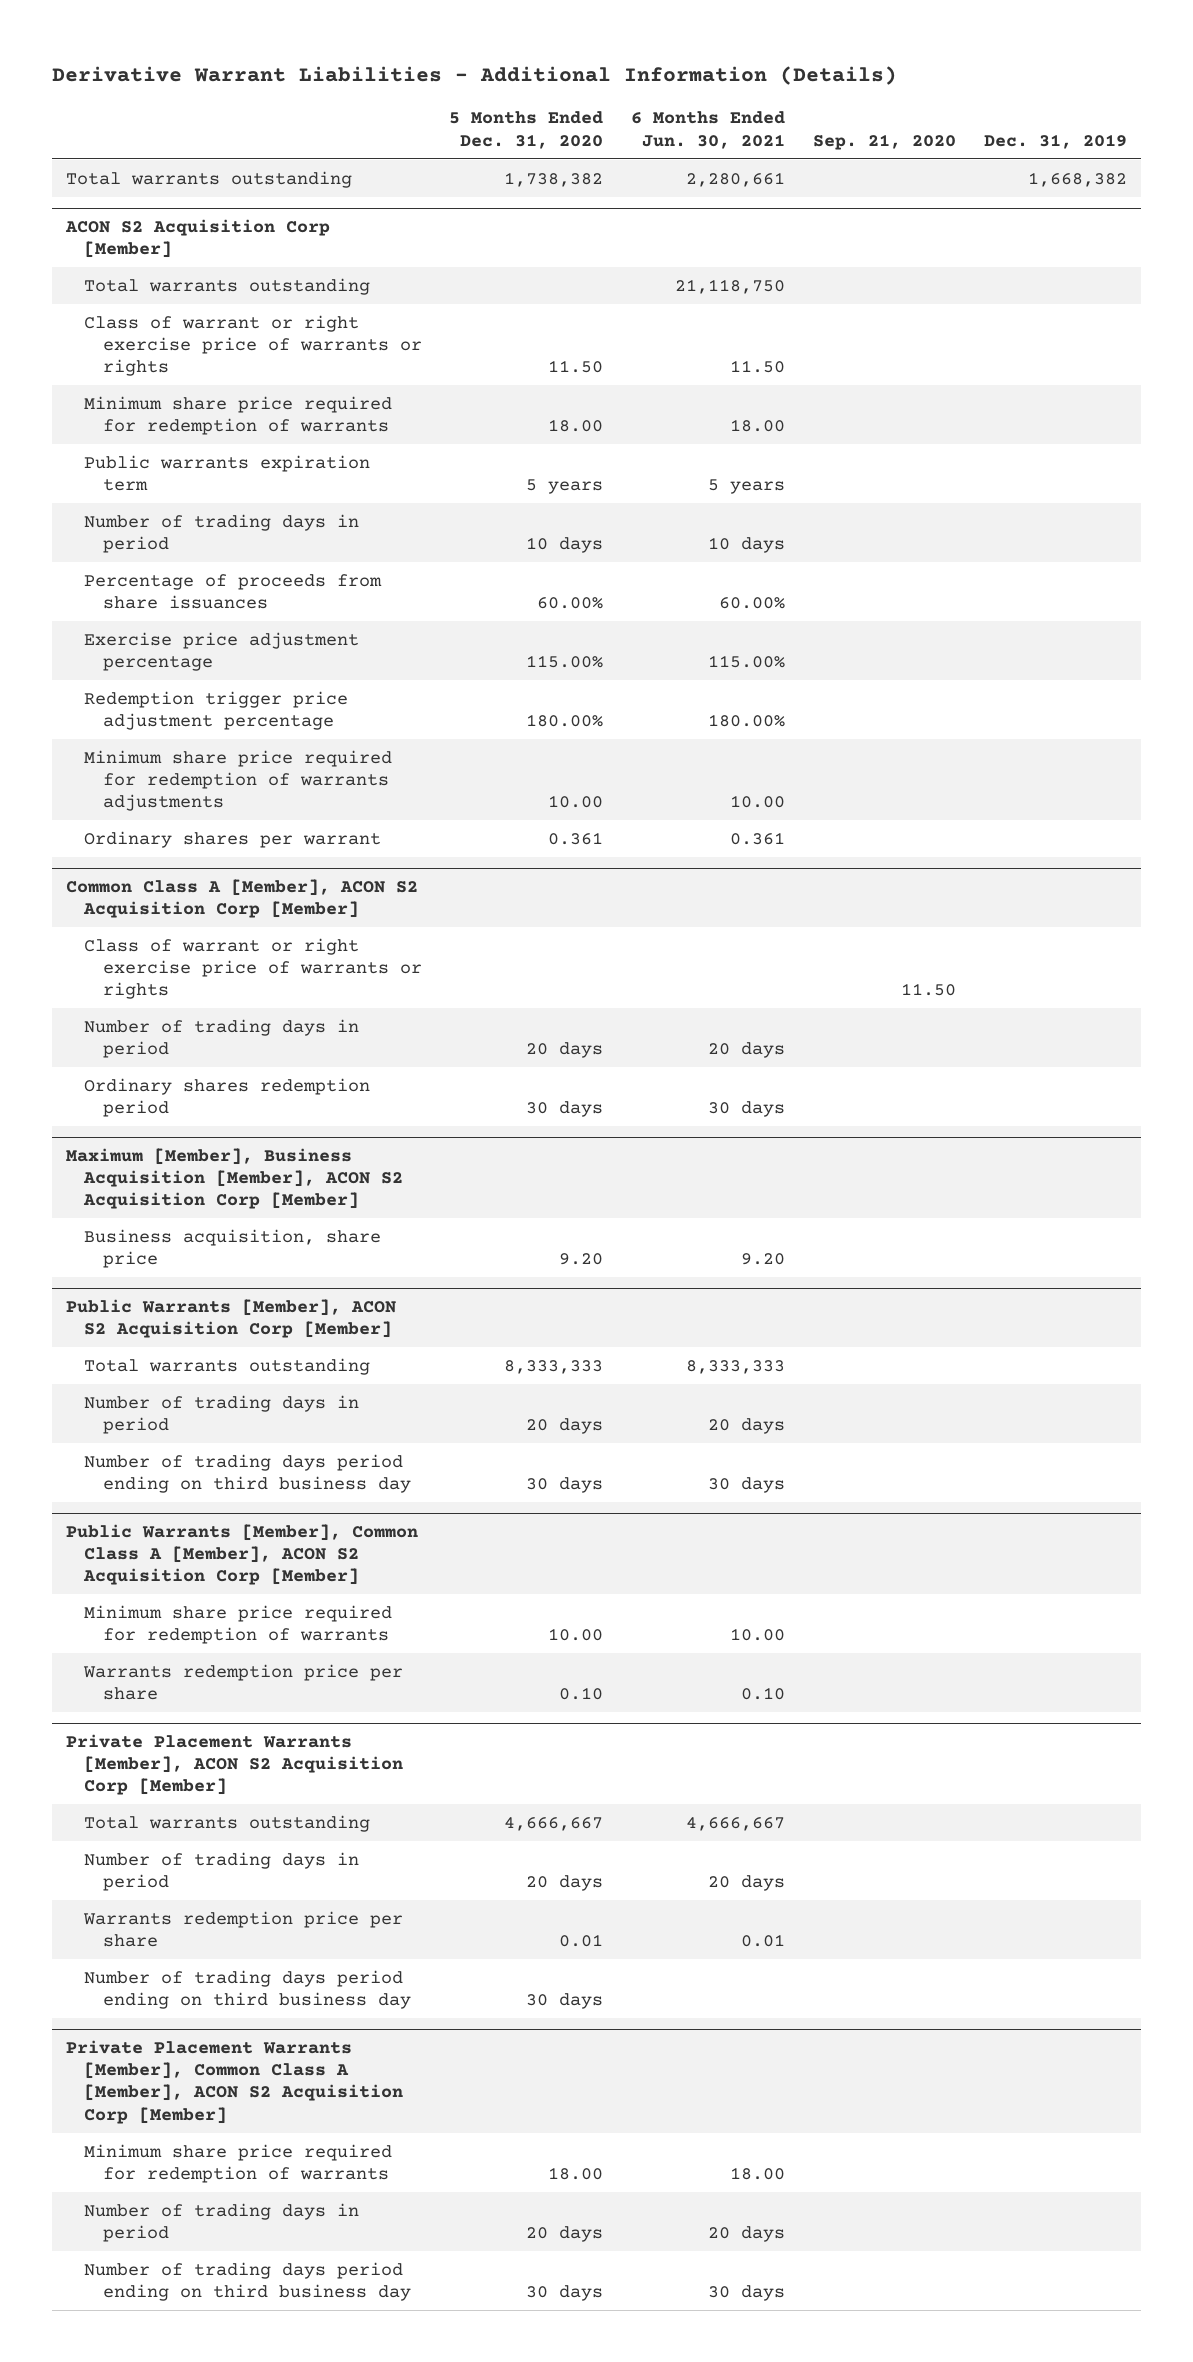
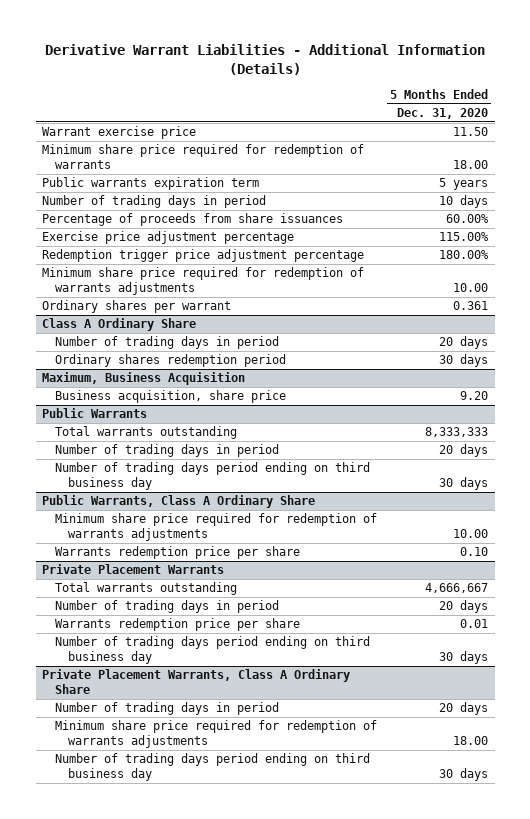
- | 5 Months Ended Dec. 31, 2020 | 6 Months Ended Jun. 30, 2021 | Sep. 21, 2020 | Dec. 31, 2019
+ | 5 Months Ended Dec. 31, 2020
- Total warrants outstanding | 1,738,382 | 2,280,661 | | 1,668,382
- ACON S2 Acquisition Corp [Member]
- Total warrants outstanding | | 21,118,750 | |
- Class of warrant or right exercise price of warrants or rights | 11.50 | 11.50 | |
+ Warrant exercise price | 11.50
- Common Class A [Member], ACON S2 Acquisition Corp [Member]
- Class of warrant or right exercise price of warrants or rights | | | 11.50 |
+ Class A Ordinary Share
- Maximum [Member], Business Acquisition [Member], ACON S2 Acquisition Corp [Member]
+ Maximum, Business Acquisition
- Public Warrants [Member], ACON S2 Acquisition Corp [Member]
+ Public Warrants
- Public Warrants [Member], Common Class A [Member], ACON S2 Acquisition Corp [Member]
- Minimum share price required for redemption of warrants | 10.00 | 10.00 | |
+ Public Warrants, Class A Ordinary Share
+ Minimum share price required for redemption of warrants adjustments | 10.00
- Private Placement Warrants [Member], ACON S2 Acquisition Corp [Member]
+ Private Placement Warrants
- Private Placement Warrants [Member], Common Class A [Member], ACON S2 Acquisition Corp [Member]
- Minimum share price required for redemption of warrants | 18.00 | 18.00 | |
+ Private Placement Warrants, Class A Ordinary Share
+ Minimum share price required for redemption of warrants adjustments | 18.00

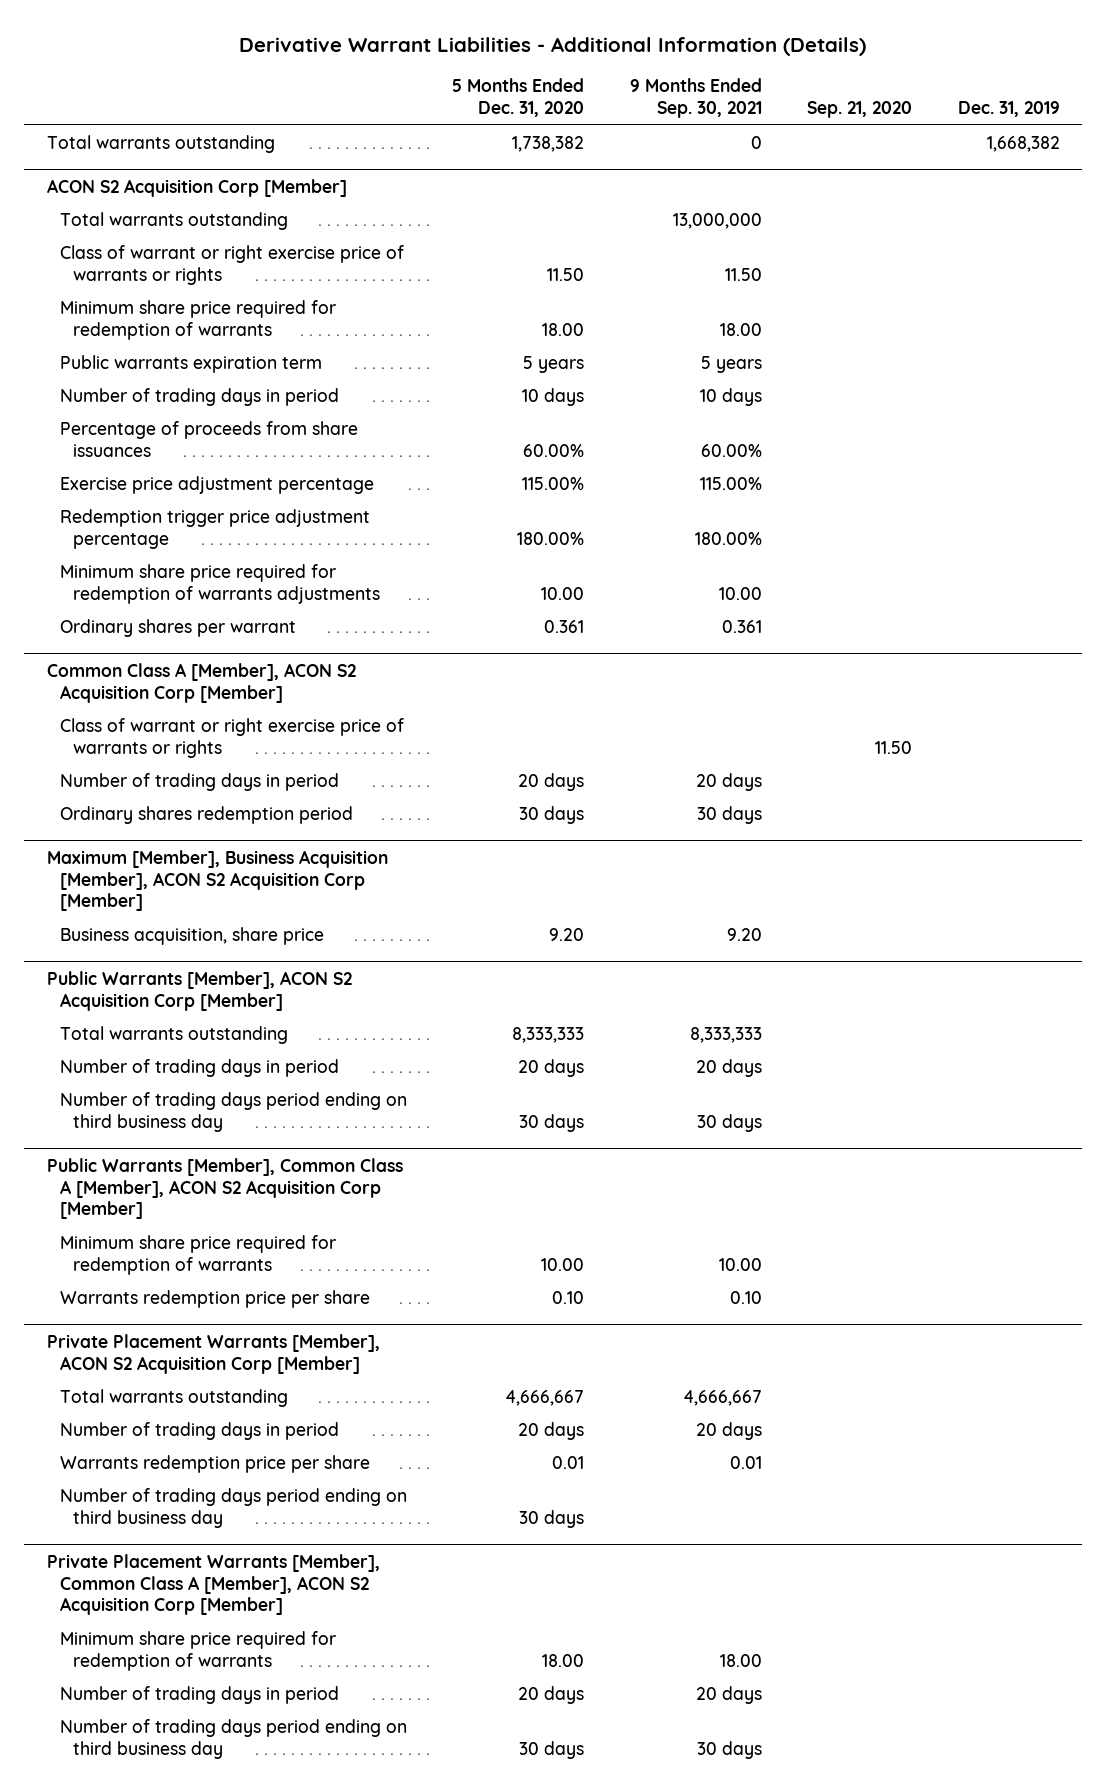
- | 5 Months Ended Dec. 31, 2020
+ | 5 Months Ended Dec. 31, 2020 | 9 Months Ended Sep. 30, 2021 | Sep. 21, 2020 | Dec. 31, 2019
- Warrant exercise price | 11.50
+ Total warrants outstanding | 1,738,382 | 0 | | 1,668,382
+ ACON S2 Acquisition Corp [Member]
+ Total warrants outstanding | | 13,000,000 | |
+ Class of warrant or right exercise price of warrants or rights | 11.50 | 11.50 | |
- Class A Ordinary Share
+ Common Class A [Member], ACON S2 Acquisition Corp [Member]
+ Class of warrant or right exercise price of warrants or rights | | | 11.50 |
- Maximum, Business Acquisition
+ Maximum [Member], Business Acquisition [Member], ACON S2 Acquisition Corp [Member]
- Public Warrants
+ Public Warrants [Member], ACON S2 Acquisition Corp [Member]
- Public Warrants, Class A Ordinary Share
- Minimum share price required for redemption of warrants adjustments | 10.00
+ Public Warrants [Member], Common Class A [Member], ACON S2 Acquisition Corp [Member]
+ Minimum share price required for redemption of warrants | 10.00 | 10.00 | |
- Private Placement Warrants
+ Private Placement Warrants [Member], ACON S2 Acquisition Corp [Member]
- Private Placement Warrants, Class A Ordinary Share
+ Private Placement Warrants [Member], Common Class A [Member], ACON S2 Acquisition Corp [Member]
+ Minimum share price required for redemption of warrants | 18.00 | 18.00 | |
- Minimum share price required for redemption of warrants adjustments | 18.00

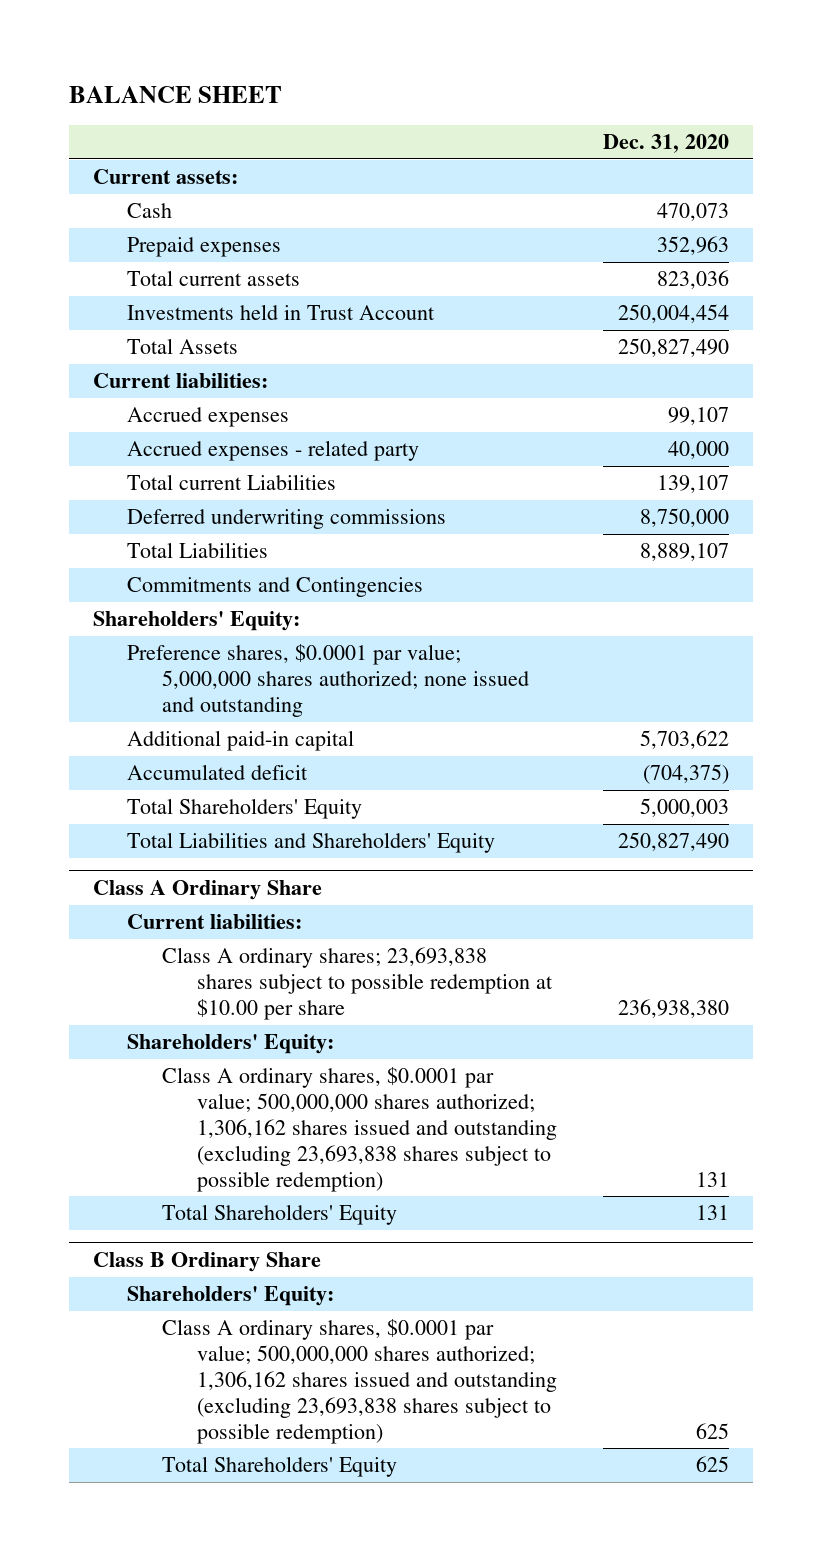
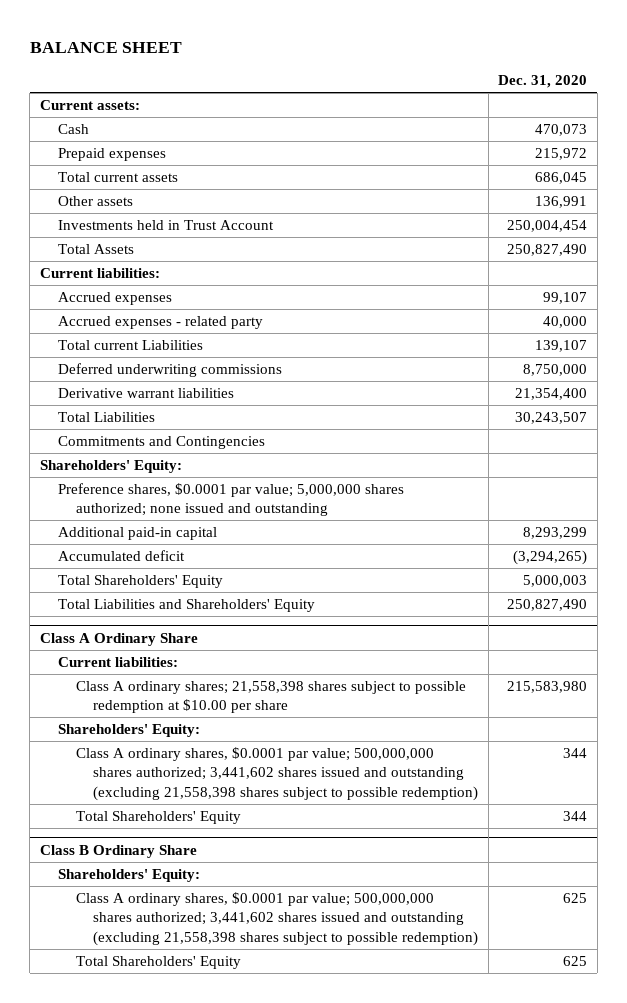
- Prepaid expenses | 352,963
- Total current assets | 823,036
+ Prepaid expenses | 215,972
+ Total current assets | 686,045
+ Other assets | 136,991
- Total Liabilities | 8,889,107
+ Derivative warrant liabilities | 21,354,400
+ Total Liabilities | 30,243,507
- Additional paid-in capital | 5,703,622
- Accumulated deficit | (704,375)
+ Additional paid-in capital | 8,293,299
+ Accumulated deficit | (3,294,265)
@ Class A Ordinary Share
- Class A ordinary shares; 23,693,838 shares subject to possible redemption at $10.00 per share | 236,938,380
+ Class A ordinary shares; 21,558,398 shares subject to possible redemption at $10.00 per share | 215,583,980
- Class A ordinary shares, $0.0001 par value; 500,000,000 shares authorized; 1,306,162 shares issued and outstanding (excluding 23,693,838 shares subject to possible redemption) | 131
- Total Shareholders' Equity | 131
+ Class A ordinary shares, $0.0001 par value; 500,000,000 shares authorized; 3,441,602 shares issued and outstanding (excluding 21,558,398 shares subject to possible redemption) | 344
+ Total Shareholders' Equity | 344
@ Class B Ordinary Share
- Class A ordinary shares, $0.0001 par value; 500,000,000 shares authorized; 1,306,162 shares issued and outstanding (excluding 23,693,838 shares subject to possible redemption) | 625
+ Class A ordinary shares, $0.0001 par value; 500,000,000 shares authorized; 3,441,602 shares issued and outstanding (excluding 21,558,398 shares subject to possible redemption) | 625

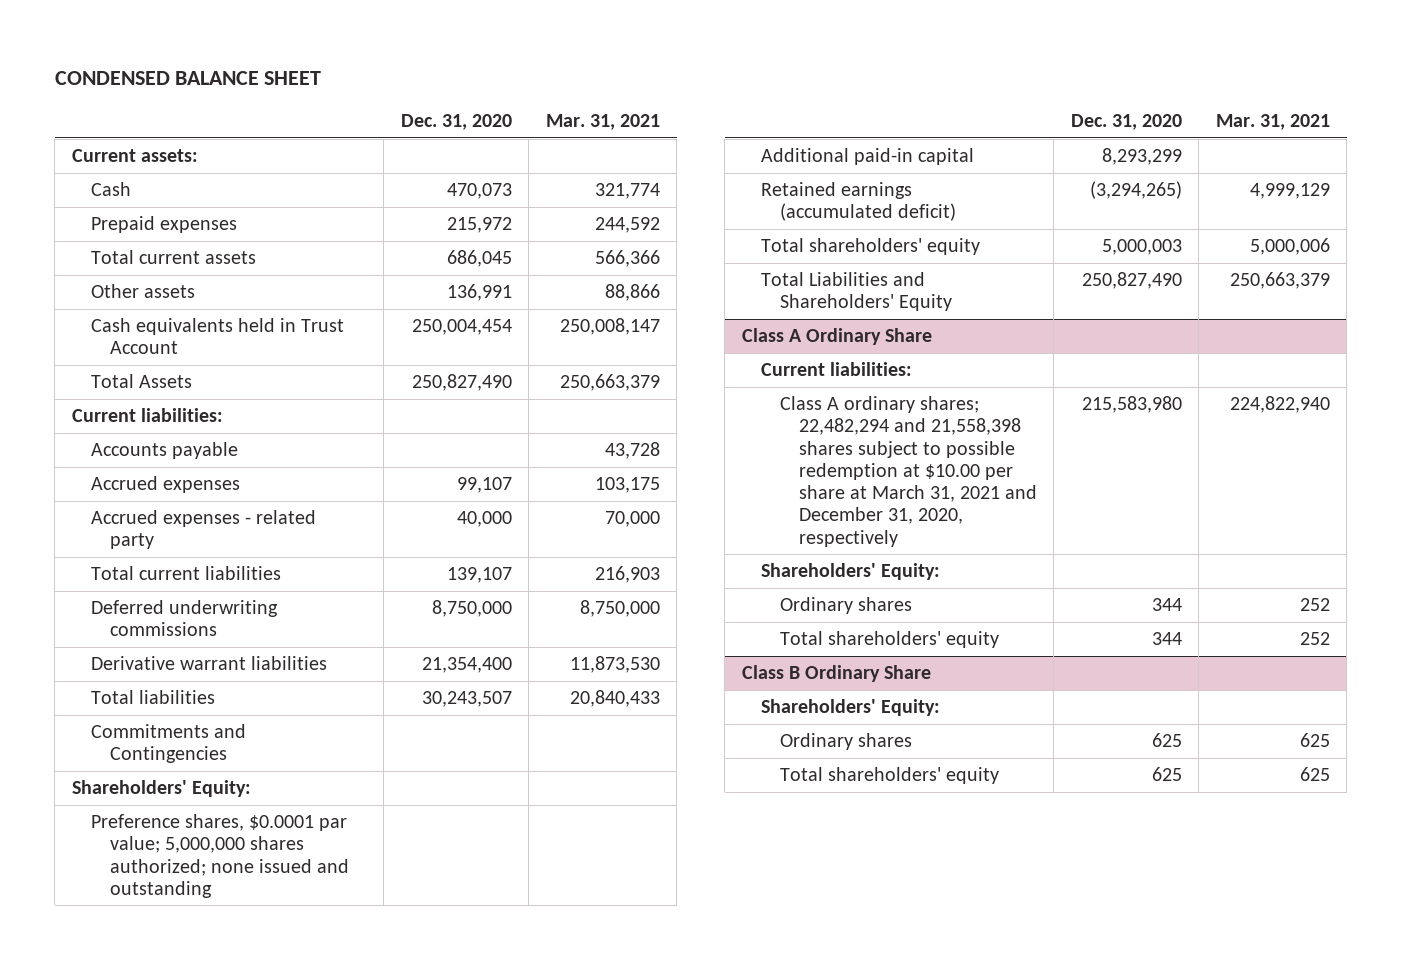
- BALANCE SHEET
+ CONDENSED BALANCE SHEET
- | Dec. 31, 2020
+ | Dec. 31, 2020 | Mar. 31, 2021
- Investments held in Trust Account | 250,004,454
+ Cash equivalents held in Trust Account | 250,004,454 | 250,008,147
+ Accounts payable | | 43,728
- Total current Liabilities | 139,107
+ Total current liabilities | 139,107 | 216,903
- Total Liabilities | 30,243,507
+ Total liabilities | 30,243,507 | 20,840,433
- Accumulated deficit | (3,294,265)
- Total Shareholders' Equity | 5,000,003
+ Retained earnings (accumulated deficit) | (3,294,265) | 4,999,129
+ Total shareholders' equity | 5,000,003 | 5,000,006
@ Class A Ordinary Share
- Class A ordinary shares; 21,558,398 shares subject to possible redemption at $10.00 per share | 215,583,980
+ Class A ordinary shares; 22,482,294 and 21,558,398 shares subject to possible redemption at $10.00 per share at March 31, 2021 and December 31, 2020, respectively | 215,583,980 | 224,822,940
- Class A ordinary shares, $0.0001 par value; 500,000,000 shares authorized; 3,441,602 shares issued and outstanding (excluding 21,558,398 shares subject to possible redemption) | 344
- Total Shareholders' Equity | 344
+ Ordinary shares | 344 | 252
+ Total shareholders' equity | 344 | 252
@ Class B Ordinary Share
- Class A ordinary shares, $0.0001 par value; 500,000,000 shares authorized; 3,441,602 shares issued and outstanding (excluding 21,558,398 shares subject to possible redemption) | 625
- Total Shareholders' Equity | 625
+ Ordinary shares | 625 | 625
+ Total shareholders' equity | 625 | 625

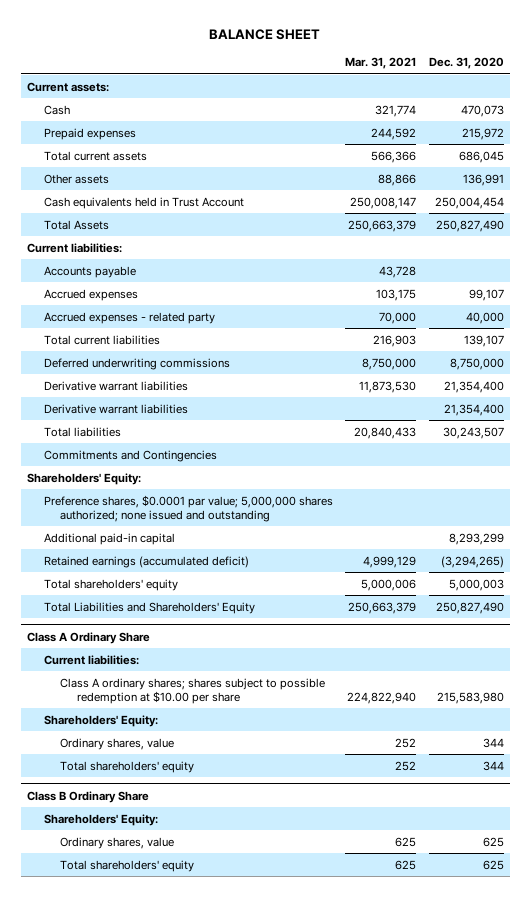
- CONDENSED BALANCE SHEET
+ BALANCE SHEET
- | Dec. 31, 2020 | Mar. 31, 2021
+ | Mar. 31, 2021 | Dec. 31, 2020
+ Derivative warrant liabilities | | 21,354,400
@ Class A Ordinary Share
- Class A ordinary shares; 22,482,294 and 21,558,398 shares subject to possible redemption at $10.00 per share at March 31, 2021 and December 31, 2020, respectively | 215,583,980 | 224,822,940
+ Class A ordinary shares; shares subject to possible redemption at $10.00 per share | 224,822,940 | 215,583,980
- Ordinary shares | 344 | 252
+ Ordinary shares, value | 252 | 344
@ Class B Ordinary Share
- Ordinary shares | 625 | 625
+ Ordinary shares, value | 625 | 625

